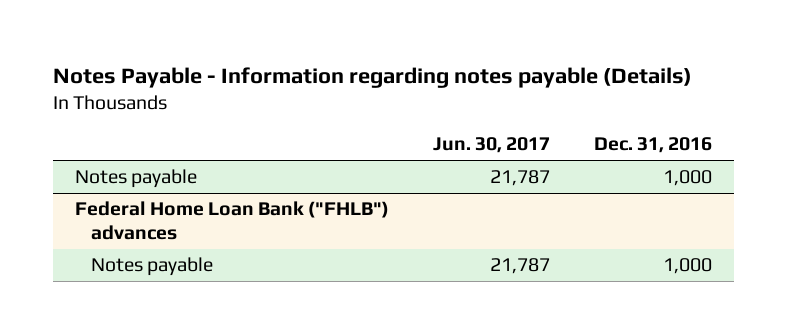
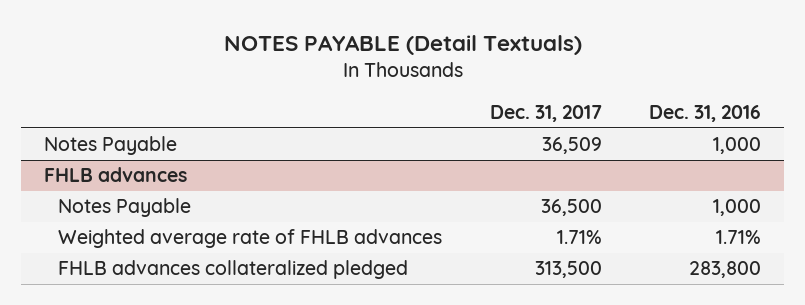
- Notes Payable - Information regarding notes payable (Details)
+ NOTES PAYABLE (Detail Textuals)
- | Jun. 30, 2017 | Dec. 31, 2016
+ | Dec. 31, 2017 | Dec. 31, 2016
- Notes payable | 21,787 | 1,000
- Federal Home Loan Bank ("FHLB") advances
- Notes payable | 21,787 | 1,000
+ Notes Payable | 36,509 | 1,000
+ FHLB advances
+ Notes Payable | 36,500 | 1,000
+ Weighted average rate of FHLB advances | 1.71% | 1.71%
+ FHLB advances collateralized pledged | 313,500 | 283,800

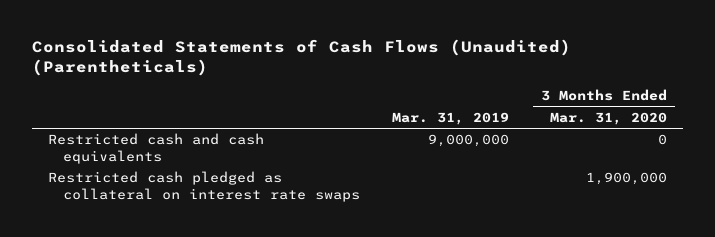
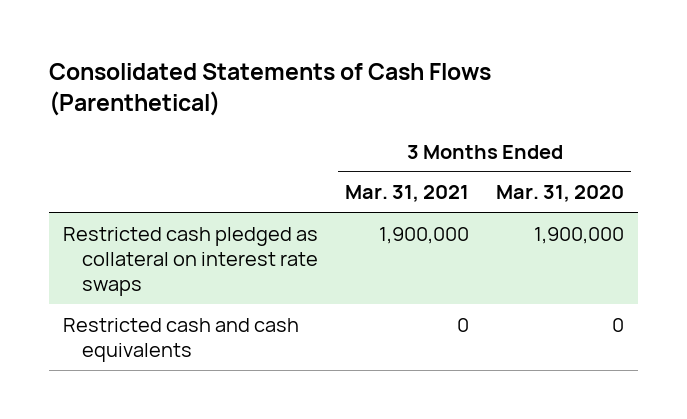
- Consolidated Statements of Cash Flows (Unaudited) (Parentheticals)
+ Consolidated Statements of Cash Flows (Parenthetical)
- | Mar. 31, 2019 | 3 Months Ended Mar. 31, 2020
+ | 3 Months Ended Mar. 31, 2021 | 3 Months Ended Mar. 31, 2020
moved down: Restricted cash and cash equivalents | 0 | 0

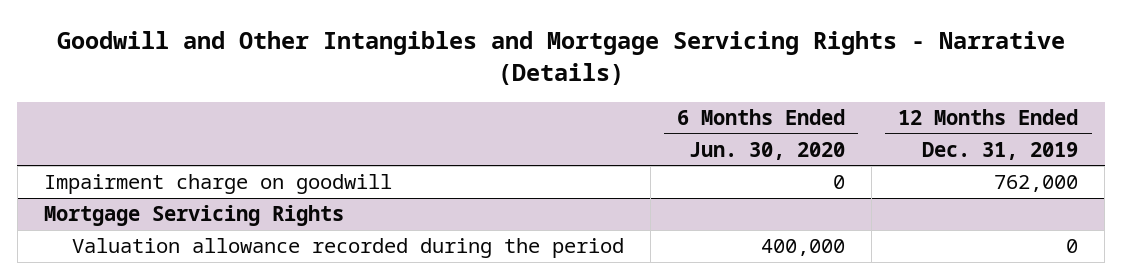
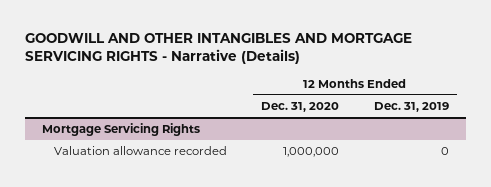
- Goodwill and Other Intangibles and Mortgage Servicing Rights - Narrative (Details)
+ GOODWILL AND OTHER INTANGIBLES AND MORTGAGE SERVICING RIGHTS - Narrative (Details)
- | 6 Months Ended Jun. 30, 2020 | 12 Months Ended Dec. 31, 2019
+ | 12 Months Ended Dec. 31, 2020 | 12 Months Ended Dec. 31, 2019
- Impairment charge on goodwill | 0 | 762,000
@ Mortgage Servicing Rights
- Valuation allowance recorded during the period | 400,000 | 0
+ Valuation allowance recorded | 1,000,000 | 0

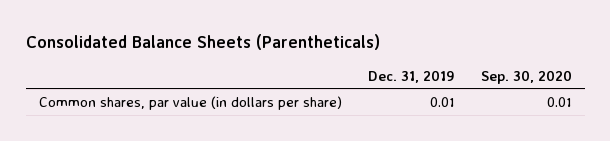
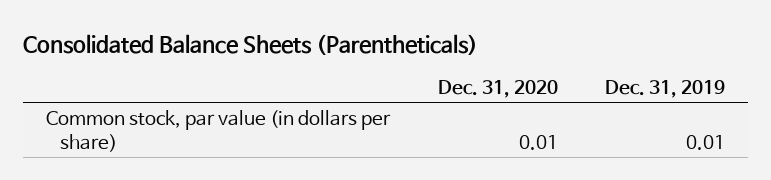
- | Dec. 31, 2019 | Sep. 30, 2020
+ | Dec. 31, 2020 | Dec. 31, 2019
- Common shares, par value (in dollars per share) | 0.01 | 0.01
+ Common stock, par value (in dollars per share) | 0.01 | 0.01

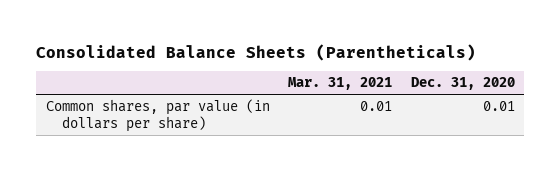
- | Dec. 31, 2020 | Dec. 31, 2019
+ | Mar. 31, 2021 | Dec. 31, 2020
- Common stock, par value (in dollars per share) | 0.01 | 0.01
+ Common shares, par value (in dollars per share) | 0.01 | 0.01

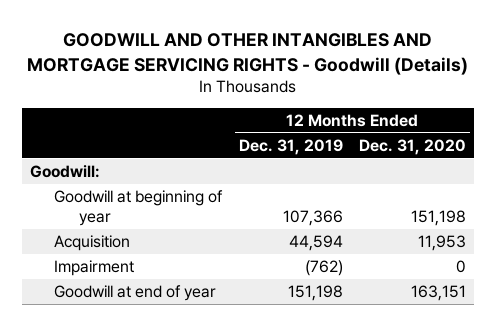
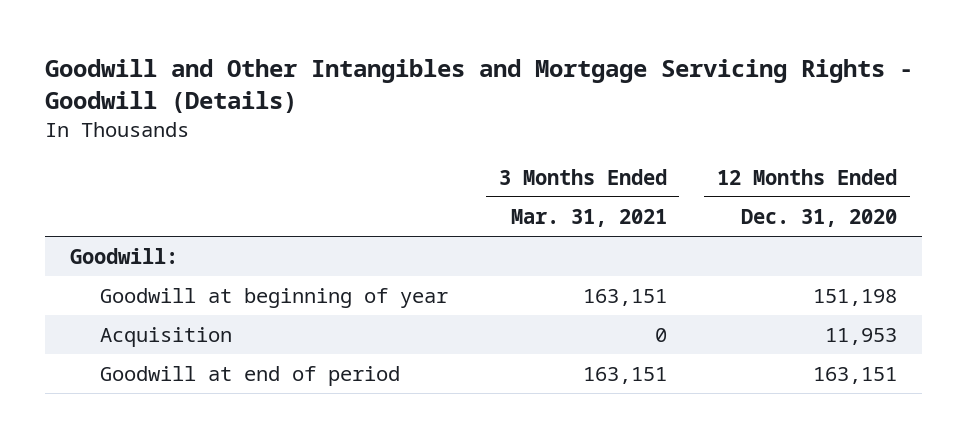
- GOODWILL AND OTHER INTANGIBLES AND MORTGAGE SERVICING RIGHTS - Goodwill (Details)
+ Goodwill and Other Intangibles and Mortgage Servicing Rights - Goodwill (Details)
- | 12 Months Ended Dec. 31, 2019 | 12 Months Ended Dec. 31, 2020
+ | 3 Months Ended Mar. 31, 2021 | 12 Months Ended Dec. 31, 2020
- Impairment | (762) | 0
- Goodwill at end of year | 151,198 | 163,151
+ Goodwill at end of period | 163,151 | 163,151

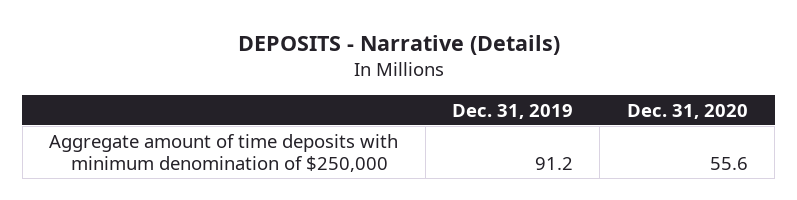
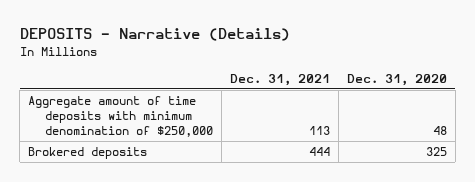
- | Dec. 31, 2019 | Dec. 31, 2020
+ | Dec. 31, 2021 | Dec. 31, 2020
- Aggregate amount of time deposits with minimum denomination of $250,000 | 91.2 | 55.6
+ Aggregate amount of time deposits with minimum denomination of $250,000 | 113 | 48
+ Brokered deposits | 444 | 325

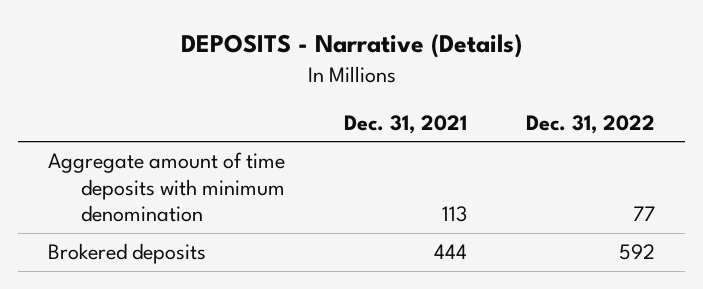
- | Dec. 31, 2021 | Dec. 31, 2020
+ | Dec. 31, 2021 | Dec. 31, 2022
- Aggregate amount of time deposits with minimum denomination of $250,000 | 113 | 48
+ Aggregate amount of time deposits with minimum denomination | 113 | 77

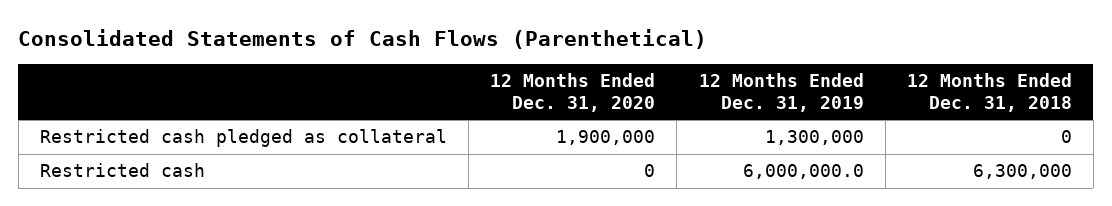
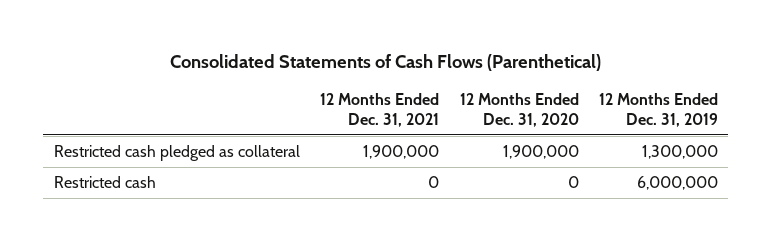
- | 12 Months Ended Dec. 31, 2020 | 12 Months Ended Dec. 31, 2019 | 12 Months Ended Dec. 31, 2018
+ | 12 Months Ended Dec. 31, 2021 | 12 Months Ended Dec. 31, 2020 | 12 Months Ended Dec. 31, 2019
- Restricted cash | 0 | 6,000,000.0 | 6,300,000
+ Restricted cash | 0 | 0 | 6,000,000

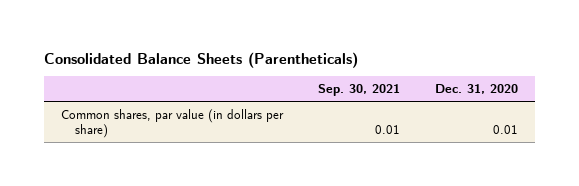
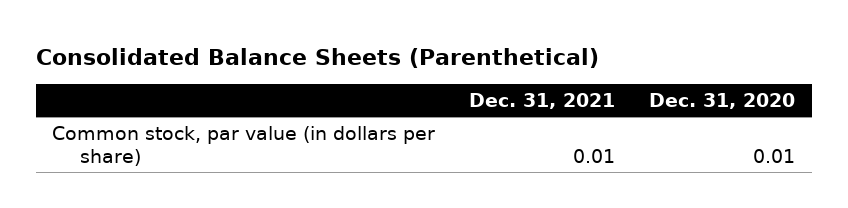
- Consolidated Balance Sheets (Parentheticals)
+ Consolidated Balance Sheets (Parenthetical)
- | Sep. 30, 2021 | Dec. 31, 2020
+ | Dec. 31, 2021 | Dec. 31, 2020
- Common shares, par value (in dollars per share) | 0.01 | 0.01
+ Common stock, par value (in dollars per share) | 0.01 | 0.01

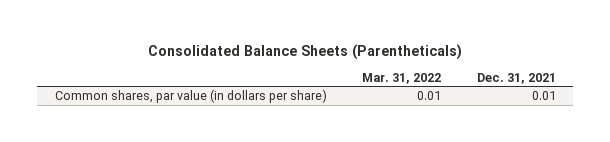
- Consolidated Balance Sheets (Parenthetical)
+ Consolidated Balance Sheets (Parentheticals)
- | Dec. 31, 2021 | Dec. 31, 2020
+ | Mar. 31, 2022 | Dec. 31, 2021
- Common stock, par value (in dollars per share) | 0.01 | 0.01
+ Common shares, par value (in dollars per share) | 0.01 | 0.01

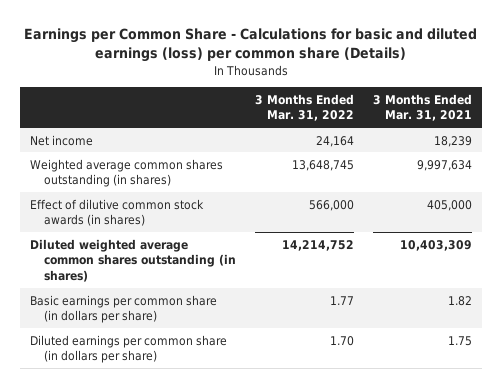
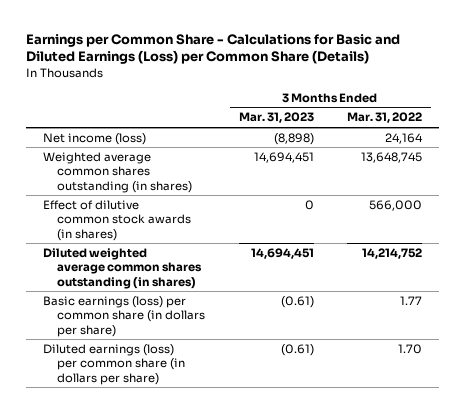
- Earnings per Common Share - Calculations for basic and diluted earnings (loss) per common share (Details)
+ Earnings per Common Share - Calculations for Basic and Diluted Earnings (Loss) per Common Share (Details)
- | 3 Months Ended Mar. 31, 2022 | 3 Months Ended Mar. 31, 2021
+ | 3 Months Ended Mar. 31, 2023 | 3 Months Ended Mar. 31, 2022
- Net income | 24,164 | 18,239
+ Net income (loss) | (8,898) | 24,164
- Basic earnings per common share (in dollars per share) | 1.77 | 1.82
- Diluted earnings per common share (in dollars per share) | 1.70 | 1.75
+ Basic earnings (loss) per common share (in dollars per share) | (0.61) | 1.77
+ Diluted earnings (loss) per common share (in dollars per share) | (0.61) | 1.70

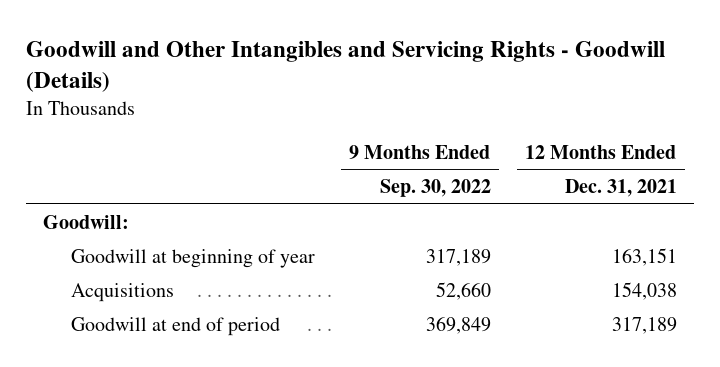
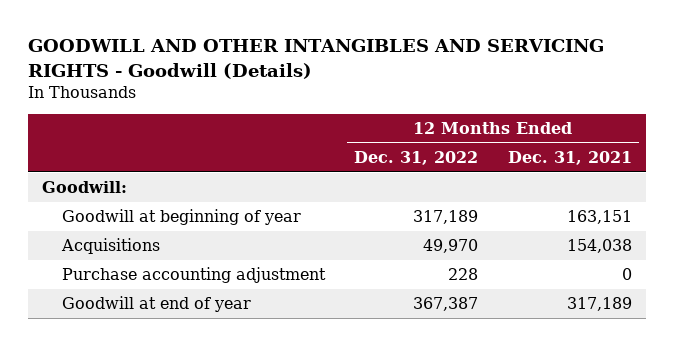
- Goodwill and Other Intangibles and Servicing Rights - Goodwill (Details)
+ GOODWILL AND OTHER INTANGIBLES AND SERVICING RIGHTS - Goodwill (Details)
- | 9 Months Ended Sep. 30, 2022 | 12 Months Ended Dec. 31, 2021
+ | 12 Months Ended Dec. 31, 2022 | 12 Months Ended Dec. 31, 2021
- Goodwill at end of period | 369,849 | 317,189
+ Purchase accounting adjustment | 228 | 0
+ Goodwill at end of year | 367,387 | 317,189

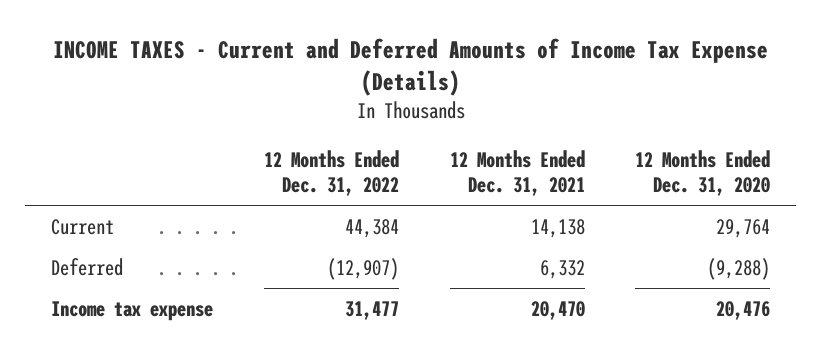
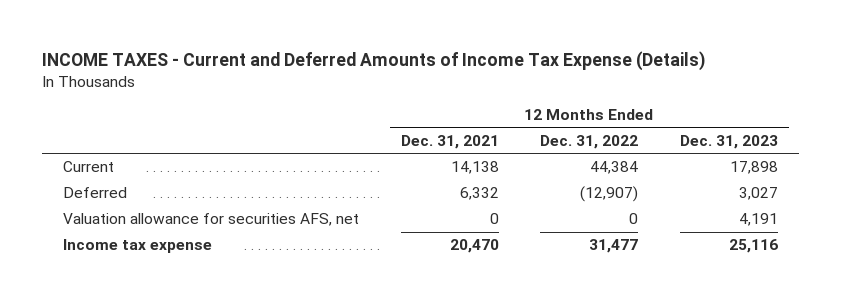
- | 12 Months Ended Dec. 31, 2022 | 12 Months Ended Dec. 31, 2021 | 12 Months Ended Dec. 31, 2020
+ | 12 Months Ended Dec. 31, 2021 | 12 Months Ended Dec. 31, 2022 | 12 Months Ended Dec. 31, 2023
+ Valuation allowance for securities AFS, net | 0 | 0 | 4,191

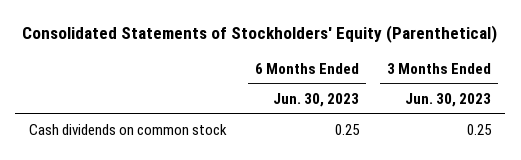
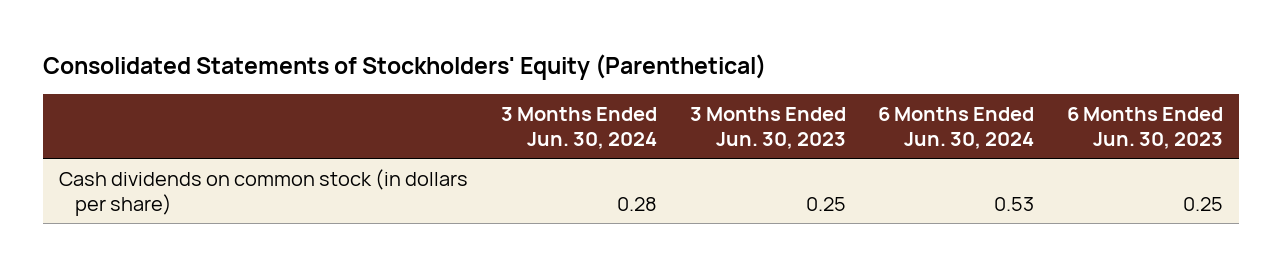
- | 6 Months Ended Jun. 30, 2023 | 3 Months Ended Jun. 30, 2023
+ | 3 Months Ended Jun. 30, 2024 | 3 Months Ended Jun. 30, 2023 | 6 Months Ended Jun. 30, 2024 | 6 Months Ended Jun. 30, 2023
- Cash dividends on common stock | 0.25 | 0.25
+ Cash dividends on common stock (in dollars per share) | 0.28 | 0.25 | 0.53 | 0.25

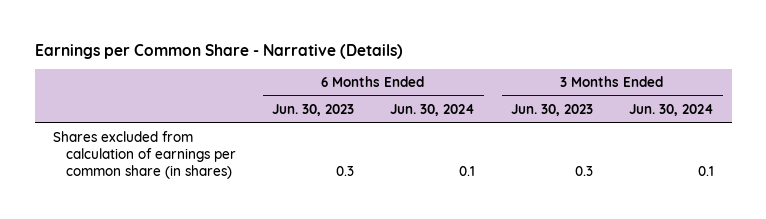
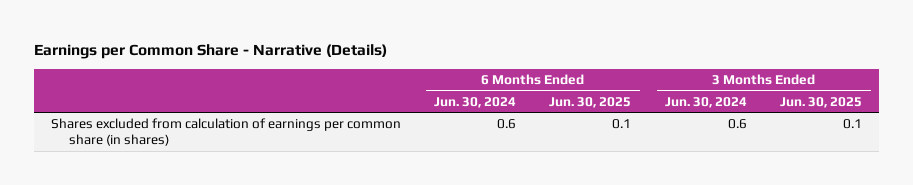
- | 6 Months Ended Jun. 30, 2023 | 6 Months Ended Jun. 30, 2024 | 3 Months Ended Jun. 30, 2023 | 3 Months Ended Jun. 30, 2024
+ | 6 Months Ended Jun. 30, 2024 | 6 Months Ended Jun. 30, 2025 | 3 Months Ended Jun. 30, 2024 | 3 Months Ended Jun. 30, 2025
- Shares excluded from calculation of earnings per common share (in shares) | 0.3 | 0.1 | 0.3 | 0.1
+ Shares excluded from calculation of earnings per common share (in shares) | 0.6 | 0.1 | 0.6 | 0.1

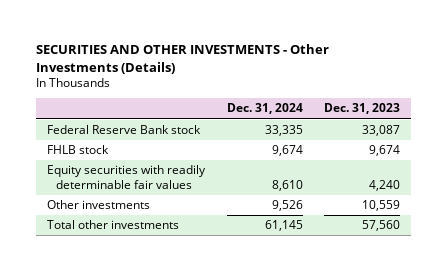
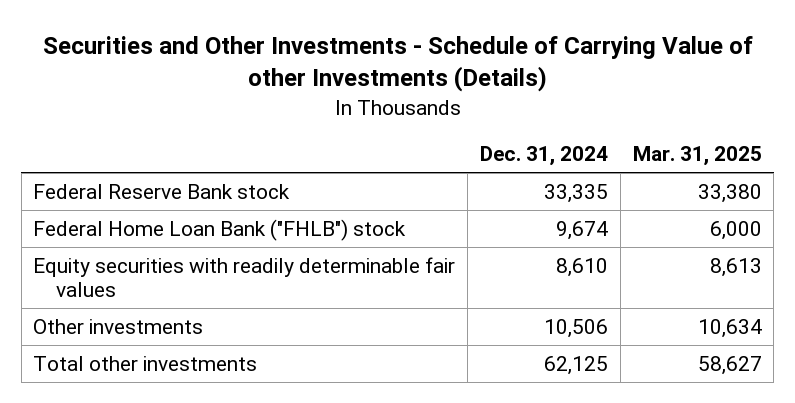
- SECURITIES AND OTHER INVESTMENTS - Other Investments (Details)
+ Securities and Other Investments - Schedule of Carrying Value of other Investments (Details)
- | Dec. 31, 2024 | Dec. 31, 2023
+ | Dec. 31, 2024 | Mar. 31, 2025
- FHLB stock | 9,674 | 9,674
+ Federal Home Loan Bank ("FHLB") stock | 9,674 | 6,000
- Other investments | 9,526 | 10,559
- Total other investments | 61,145 | 57,560
+ Other investments | 10,506 | 10,634
+ Total other investments | 62,125 | 58,627

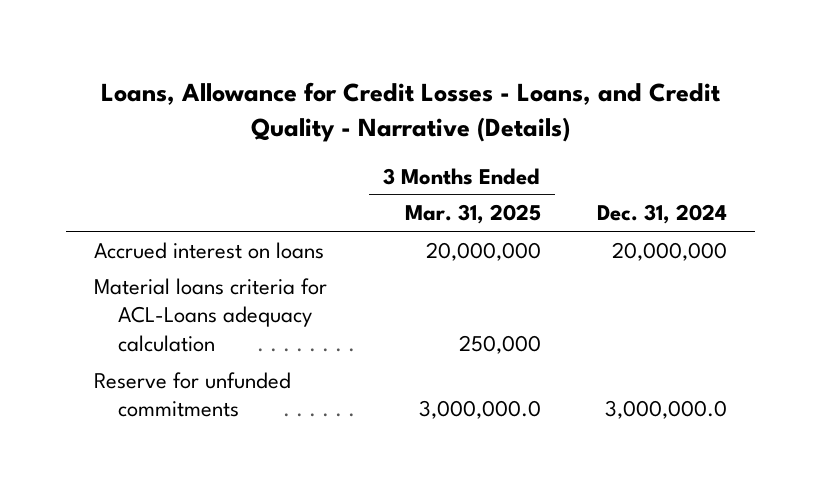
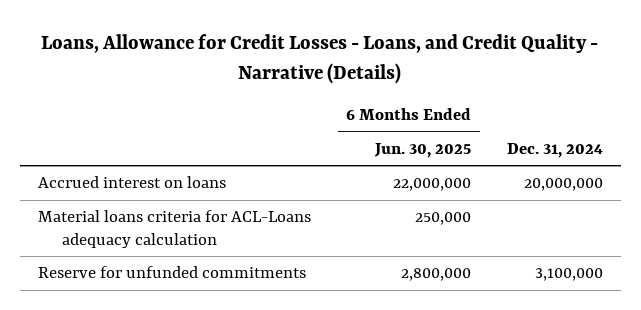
- | 3 Months Ended Mar. 31, 2025 | Dec. 31, 2024
+ | 6 Months Ended Jun. 30, 2025 | Dec. 31, 2024
- Reserve for unfunded commitments | 3,000,000.0 | 3,000,000.0
+ Reserve for unfunded commitments | 2,800,000 | 3,100,000

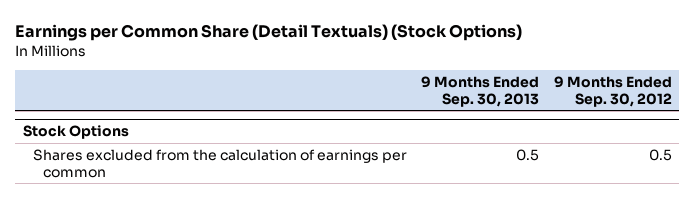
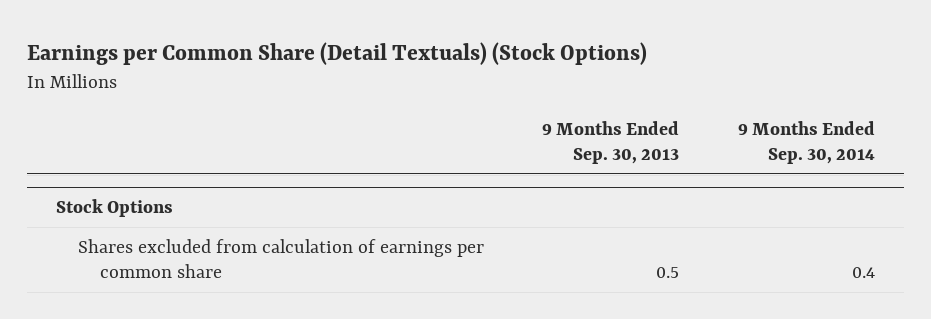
- | 9 Months Ended Sep. 30, 2013 | 9 Months Ended Sep. 30, 2012
+ | 9 Months Ended Sep. 30, 2013 | 9 Months Ended Sep. 30, 2014
@ Stock Options
- Shares excluded from the calculation of earnings per common | 0.5 | 0.5
+ Shares excluded from calculation of earnings per common share | 0.5 | 0.4

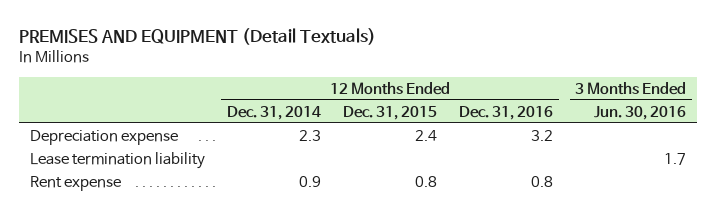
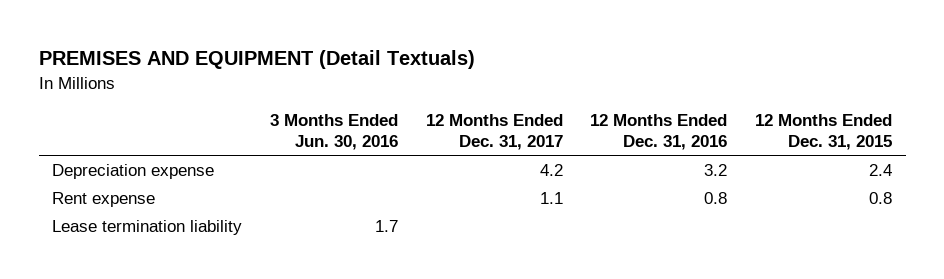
- | 12 Months Ended Dec. 31, 2014 | 12 Months Ended Dec. 31, 2015 | 12 Months Ended Dec. 31, 2016 | 3 Months Ended Jun. 30, 2016
+ | 3 Months Ended Jun. 30, 2016 | 12 Months Ended Dec. 31, 2017 | 12 Months Ended Dec. 31, 2016 | 12 Months Ended Dec. 31, 2015
moved down: Lease termination liability | 1.7 | | |

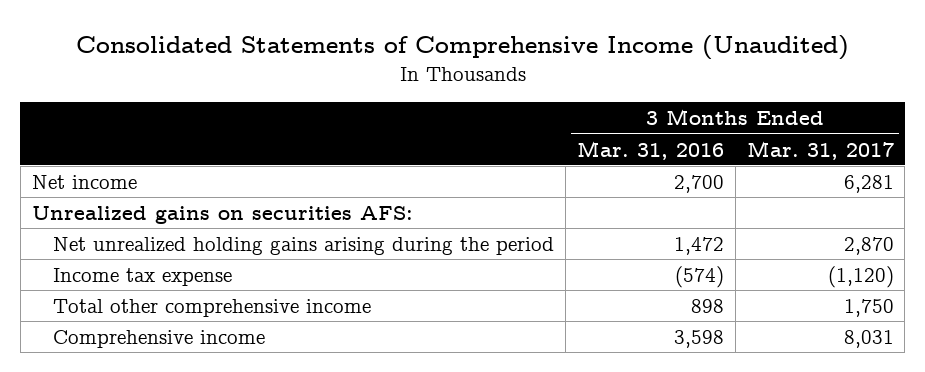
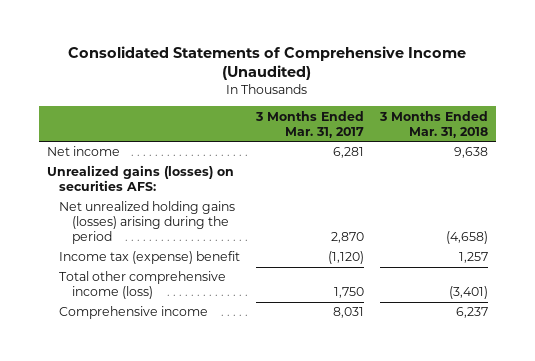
- | 3 Months Ended Mar. 31, 2016 | 3 Months Ended Mar. 31, 2017
+ | 3 Months Ended Mar. 31, 2017 | 3 Months Ended Mar. 31, 2018
- Unrealized gains on securities AFS:
- Net unrealized holding gains arising during the period | 1,472 | 2,870
- Income tax expense | (574) | (1,120)
- Total other comprehensive income | 898 | 1,750
+ Unrealized gains (losses) on securities AFS:
+ Net unrealized holding gains (losses) arising during the period | 2,870 | (4,658)
+ Income tax (expense) benefit | (1,120) | 1,257
+ Total other comprehensive income (loss) | 1,750 | (3,401)

